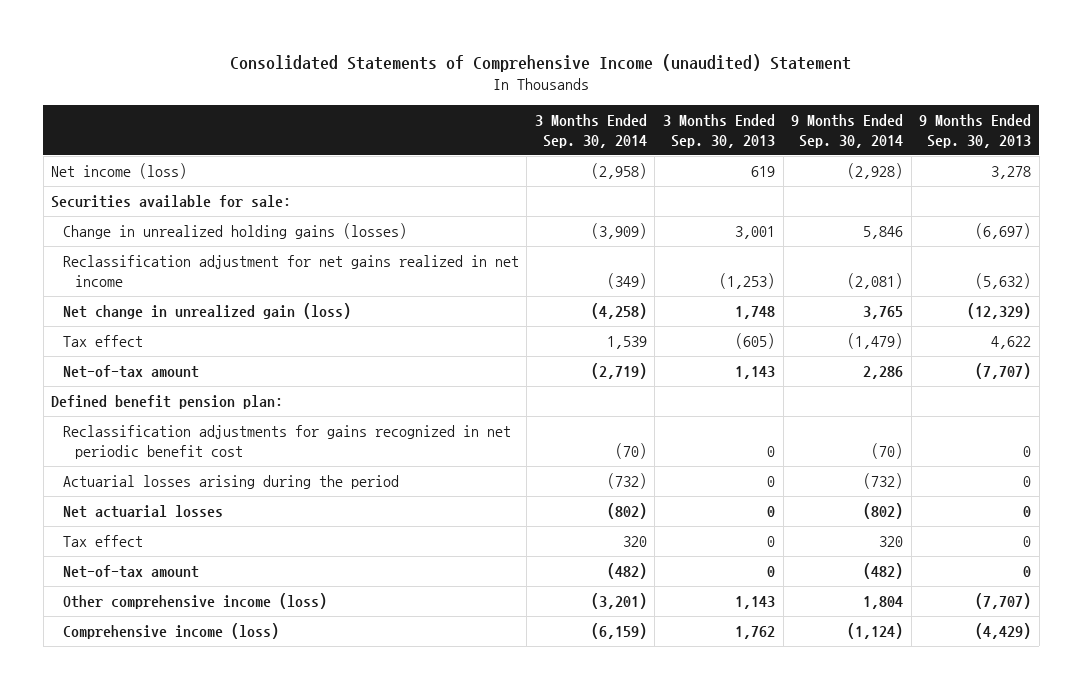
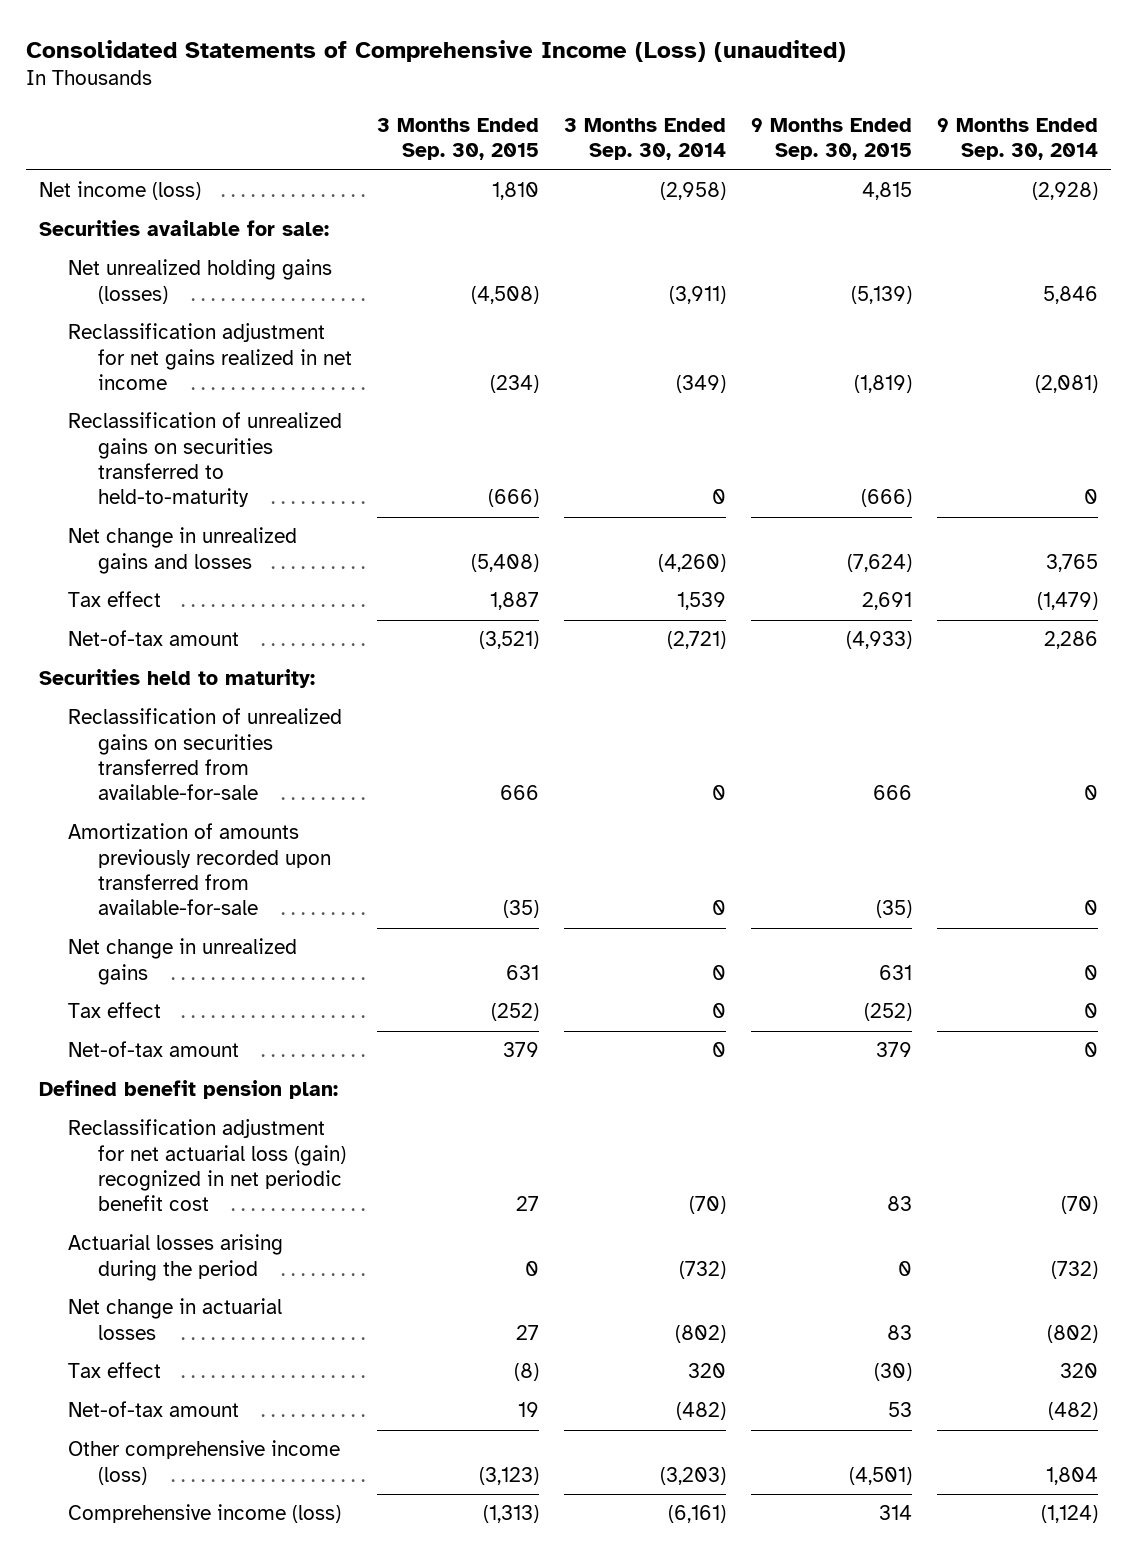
- Consolidated Statements of Comprehensive Income (unaudited) Statement
+ Consolidated Statements of Comprehensive Income (Loss) (unaudited)
- | 3 Months Ended Sep. 30, 2014 | 3 Months Ended Sep. 30, 2013 | 9 Months Ended Sep. 30, 2014 | 9 Months Ended Sep. 30, 2013
+ | 3 Months Ended Sep. 30, 2015 | 3 Months Ended Sep. 30, 2014 | 9 Months Ended Sep. 30, 2015 | 9 Months Ended Sep. 30, 2014
- Change in unrealized holding gains (losses) | (3,909) | 3,001 | 5,846 | (6,697)
+ Net unrealized holding gains (losses) | (4,508) | (3,911) | (5,139) | 5,846
- Net change in unrealized gain (loss) | (4,258) | 1,748 | 3,765 | (12,329)
+ Reclassification of unrealized gains on securities transferred to held-to-maturity | (666) | 0 | (666) | 0
+ Net change in unrealized gains and losses | (5,408) | (4,260) | (7,624) | 3,765
- Net-of-tax amount | (2,719) | 1,143 | 2,286 | (7,707)
+ Net-of-tax amount | (3,521) | (2,721) | (4,933) | 2,286
+ Securities held to maturity:
+ Reclassification of unrealized gains on securities transferred from available-for-sale | 666 | 0 | 666 | 0
+ Amortization of amounts previously recorded upon transferred from available-for-sale | (35) | 0 | (35) | 0
+ Net change in unrealized gains | 631 | 0 | 631 | 0
+ Tax effect | (252) | 0 | (252) | 0
+ Net-of-tax amount | 379 | 0 | 379 | 0
- Reclassification adjustments for gains recognized in net periodic benefit cost | (70) | 0 | (70) | 0
+ Reclassification adjustment for net actuarial loss (gain) recognized in net periodic benefit cost | 27 | (70) | 83 | (70)
- Net actuarial losses | (802) | 0 | (802) | 0
+ Net change in actuarial losses | 27 | (802) | 83 | (802)
- Other comprehensive income (loss) | (3,201) | 1,143 | 1,804 | (7,707)
- Comprehensive income (loss) | (6,159) | 1,762 | (1,124) | (4,429)
+ Other comprehensive income (loss) | (3,123) | (3,203) | (4,501) | 1,804
+ Comprehensive income (loss) | (1,313) | (6,161) | 314 | (1,124)

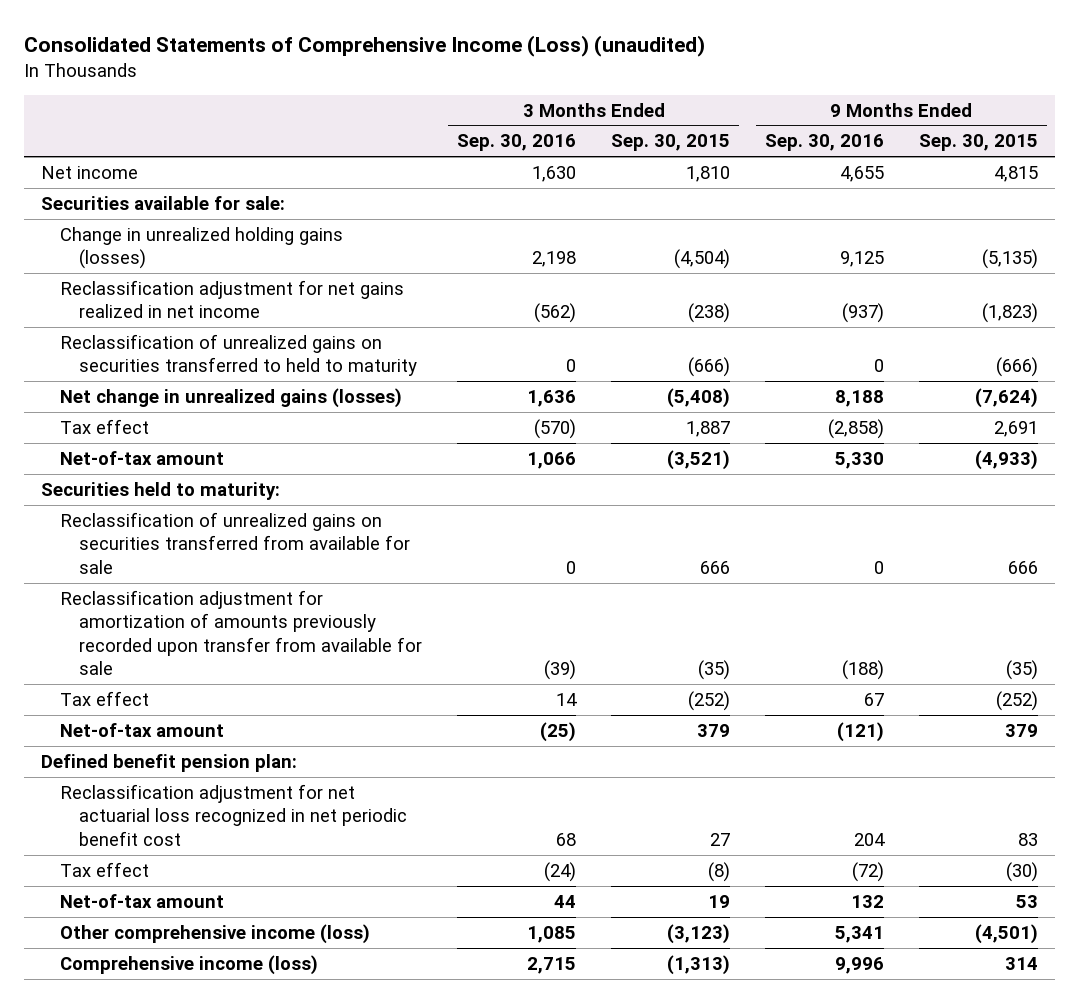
- | 3 Months Ended Sep. 30, 2015 | 3 Months Ended Sep. 30, 2014 | 9 Months Ended Sep. 30, 2015 | 9 Months Ended Sep. 30, 2014
+ | 3 Months Ended Sep. 30, 2016 | 3 Months Ended Sep. 30, 2015 | 9 Months Ended Sep. 30, 2016 | 9 Months Ended Sep. 30, 2015
- Net income (loss) | 1,810 | (2,958) | 4,815 | (2,928)
+ Net income | 1,630 | 1,810 | 4,655 | 4,815
- Net unrealized holding gains (losses) | (4,508) | (3,911) | (5,139) | 5,846
- Reclassification adjustment for net gains realized in net income | (234) | (349) | (1,819) | (2,081)
- Reclassification of unrealized gains on securities transferred to held-to-maturity | (666) | 0 | (666) | 0
- Net change in unrealized gains and losses | (5,408) | (4,260) | (7,624) | 3,765
+ Change in unrealized holding gains (losses) | 2,198 | (4,504) | 9,125 | (5,135)
+ Reclassification adjustment for net gains realized in net income | (562) | (238) | (937) | (1,823)
+ Reclassification of unrealized gains on securities transferred to held to maturity | 0 | (666) | 0 | (666)
+ Net change in unrealized gains (losses) | 1,636 | (5,408) | 8,188 | (7,624)
- Reclassification of unrealized gains on securities transferred from available-for-sale | 666 | 0 | 666 | 0
- Amortization of amounts previously recorded upon transferred from available-for-sale | (35) | 0 | (35) | 0
- Net change in unrealized gains | 631 | 0 | 631 | 0
+ Reclassification of unrealized gains on securities transferred from available for sale | 0 | 666 | 0 | 666
+ Reclassification adjustment for amortization of amounts previously recorded upon transfer from available for sale | (39) | (35) | (188) | (35)
- Reclassification adjustment for net actuarial loss (gain) recognized in net periodic benefit cost | 27 | (70) | 83 | (70)
- Actuarial losses arising during the period | 0 | (732) | 0 | (732)
- Net change in actuarial losses | 27 | (802) | 83 | (802)
+ Reclassification adjustment for net actuarial loss recognized in net periodic benefit cost | 68 | 27 | 204 | 83

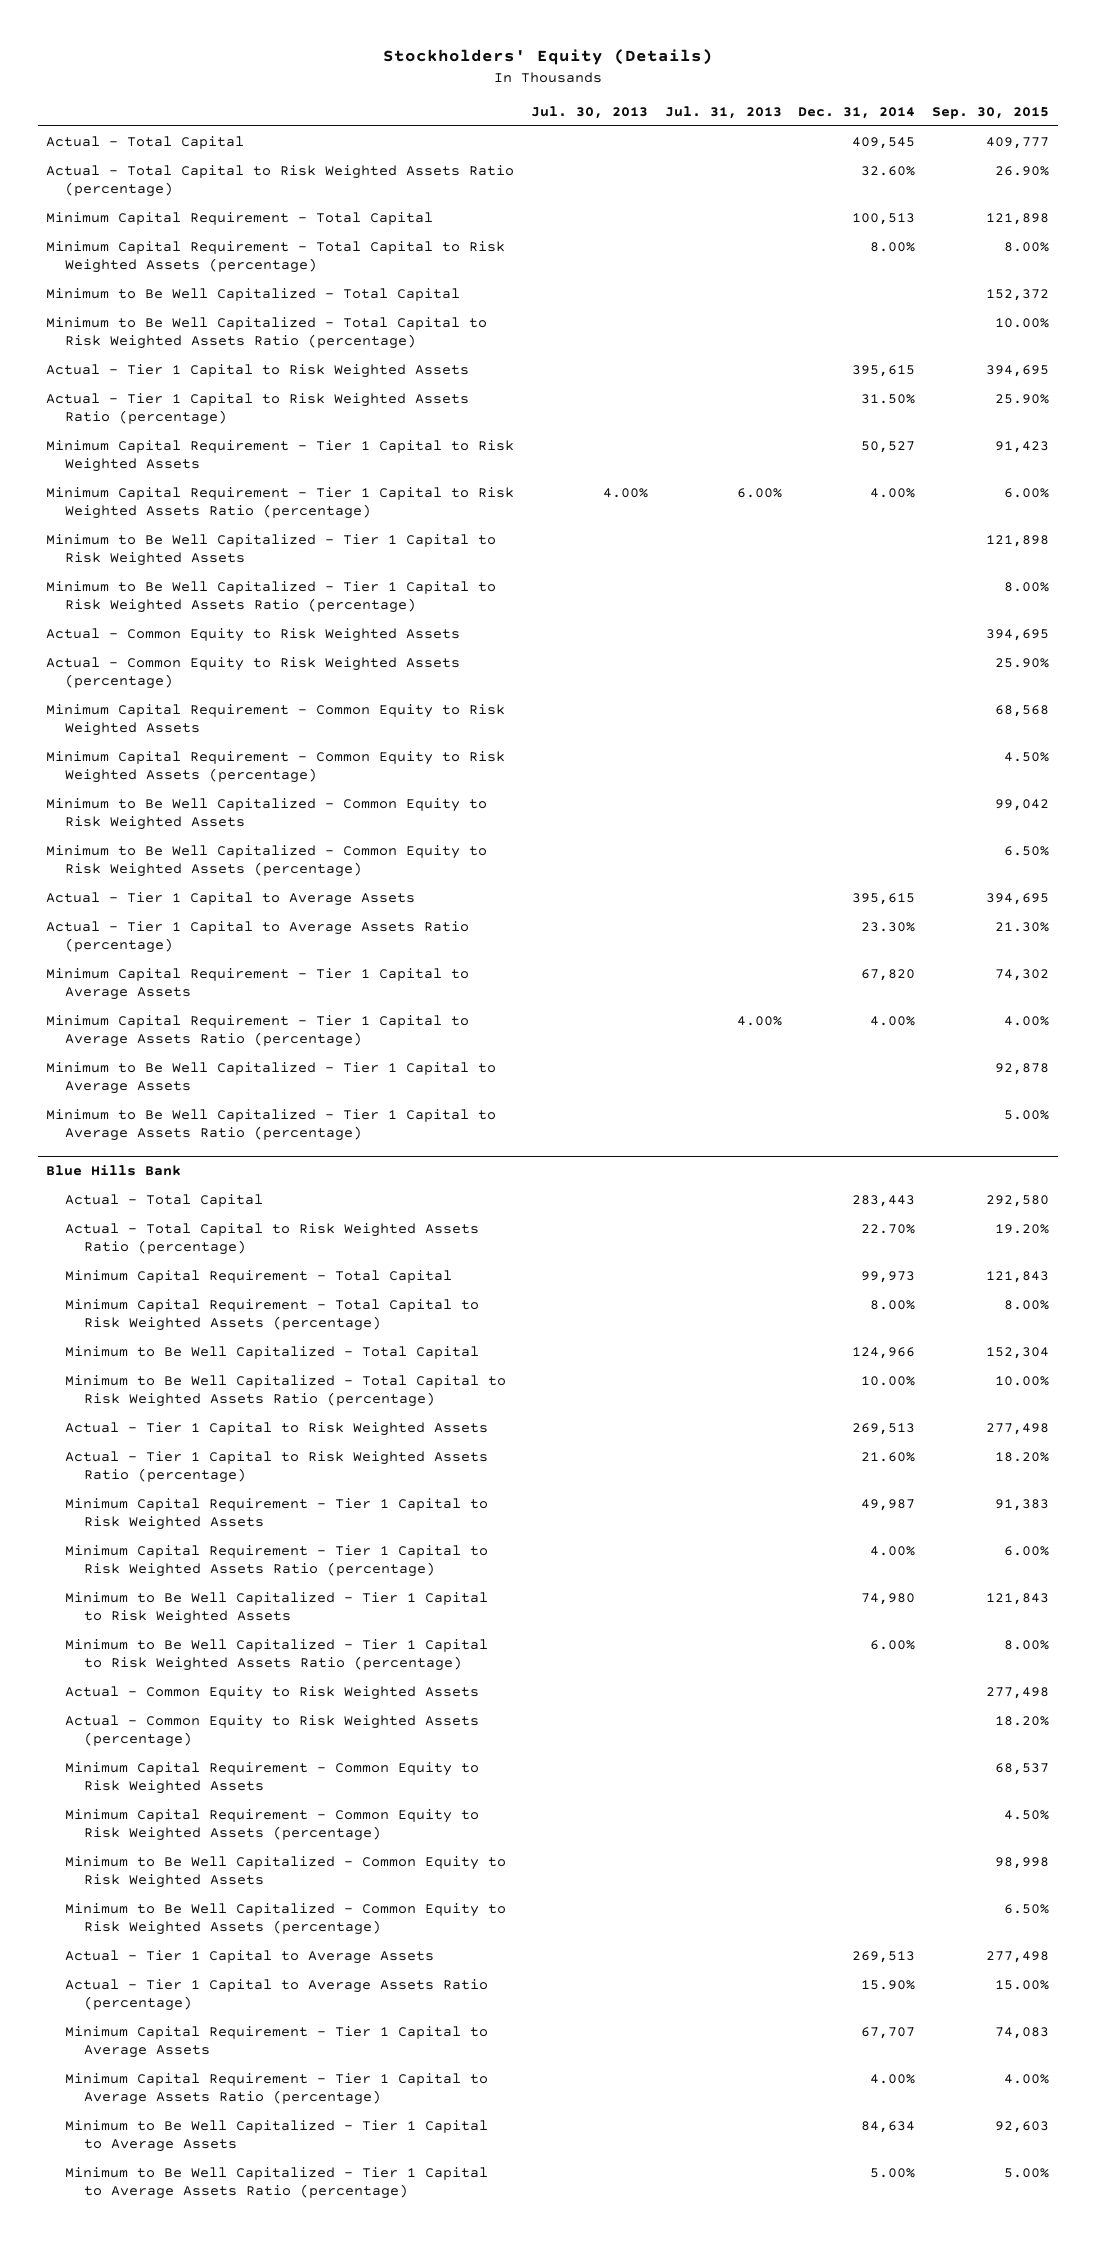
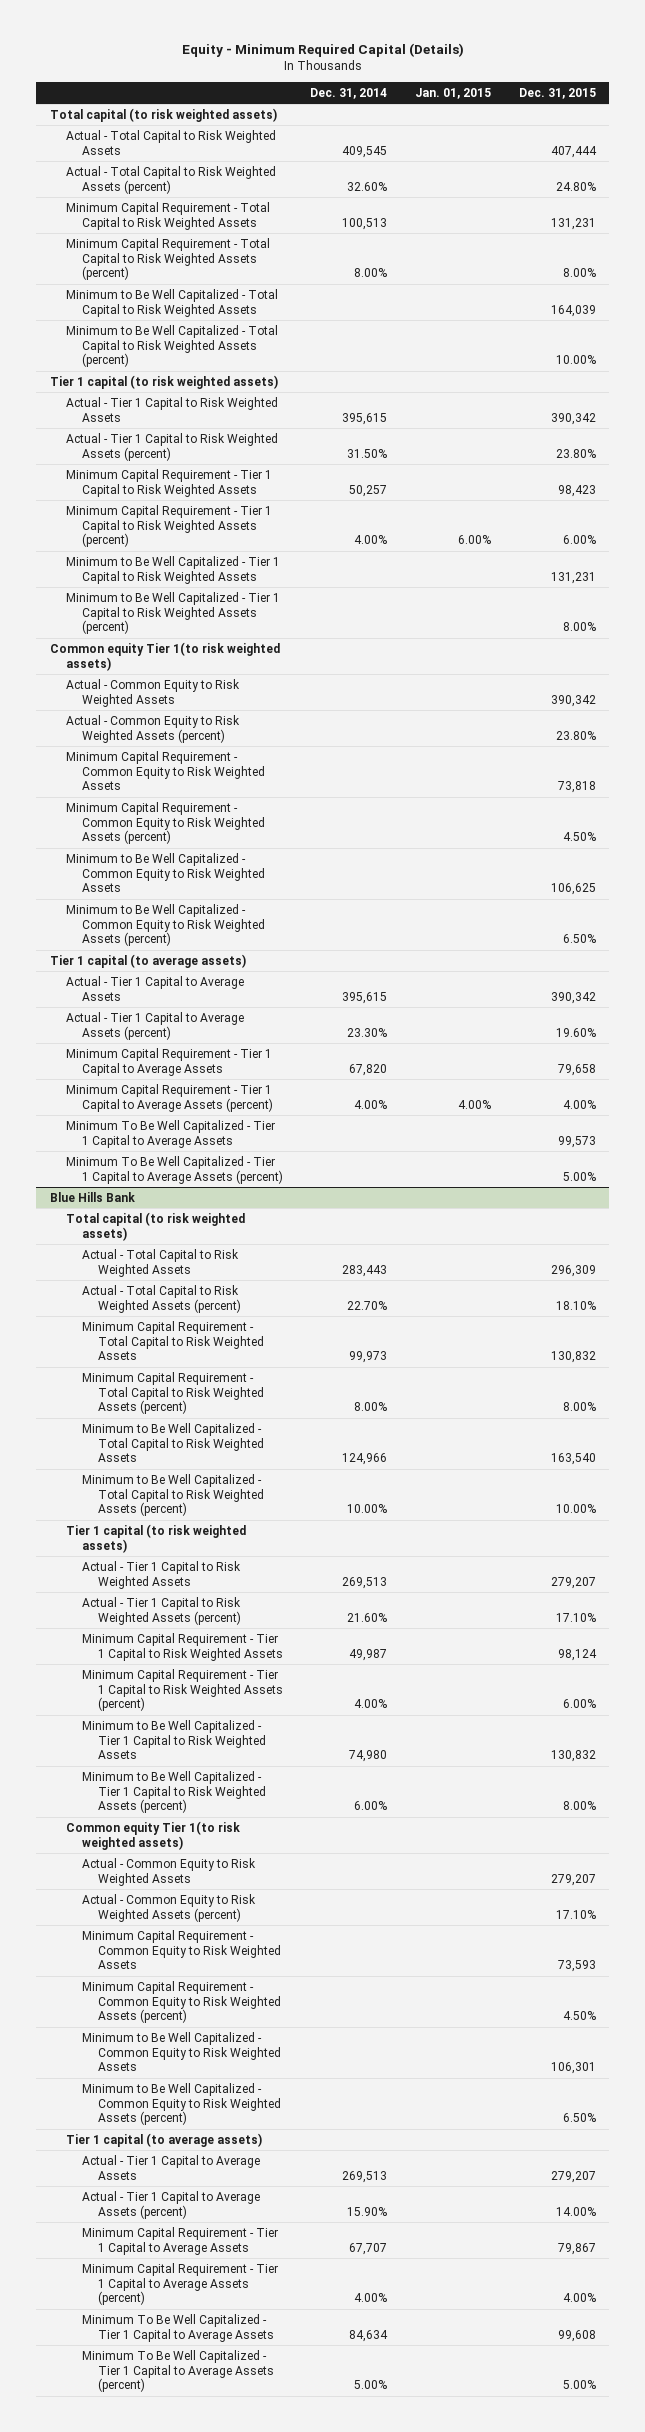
- Stockholders' Equity (Details)
+ Equity - Minimum Required Capital (Details)
- | Jul. 30, 2013 | Jul. 31, 2013 | Dec. 31, 2014 | Sep. 30, 2015
+ | Dec. 31, 2014 | Jan. 01, 2015 | Dec. 31, 2015
- Actual - Total Capital | | | 409,545 | 409,777
- Actual - Total Capital to Risk Weighted Assets Ratio (percentage) | | | 32.60% | 26.90%
- Minimum Capital Requirement - Total Capital | | | 100,513 | 121,898
- Minimum Capital Requirement - Total Capital to Risk Weighted Assets (percentage) | | | 8.00% | 8.00%
- Minimum to Be Well Capitalized - Total Capital | | | | 152,372
- Minimum to Be Well Capitalized - Total Capital to Risk Weighted Assets Ratio (percentage) | | | | 10.00%
+ Total capital (to risk weighted assets)
+ Actual - Total Capital to Risk Weighted Assets | 409,545 | | 407,444
+ Actual - Total Capital to Risk Weighted Assets (percent) | 32.60% | | 24.80%
+ Minimum Capital Requirement - Total Capital to Risk Weighted Assets | 100,513 | | 131,231
+ Minimum Capital Requirement - Total Capital to Risk Weighted Assets (percent) | 8.00% | | 8.00%
+ Minimum to Be Well Capitalized - Total Capital to Risk Weighted Assets | | | 164,039
+ Minimum to Be Well Capitalized - Total Capital to Risk Weighted Assets (percent) | | | 10.00%
+ Tier 1 capital (to risk weighted assets)
- Actual - Tier 1 Capital to Risk Weighted Assets Ratio (percentage) | | | 31.50% | 25.90%
- Minimum Capital Requirement - Tier 1 Capital to Risk Weighted Assets | | | 50,527 | 91,423
- Minimum Capital Requirement - Tier 1 Capital to Risk Weighted Assets Ratio (percentage) | 4.00% | 6.00% | 4.00% | 6.00%
+ Actual - Tier 1 Capital to Risk Weighted Assets (percent) | 31.50% | | 23.80%
+ Minimum Capital Requirement - Tier 1 Capital to Risk Weighted Assets | 50,257 | | 98,423
+ Minimum Capital Requirement - Tier 1 Capital to Risk Weighted Assets (percent) | 4.00% | 6.00% | 6.00%
- Minimum to Be Well Capitalized - Tier 1 Capital to Risk Weighted Assets Ratio (percentage) | | | | 8.00%
+ Minimum to Be Well Capitalized - Tier 1 Capital to Risk Weighted Assets (percent) | | | 8.00%
+ Common equity Tier 1(to risk weighted assets)
- Actual - Common Equity to Risk Weighted Assets (percentage) | | | | 25.90%
+ Actual - Common Equity to Risk Weighted Assets (percent) | | | 23.80%
- Minimum Capital Requirement - Common Equity to Risk Weighted Assets (percentage) | | | | 4.50%
+ Minimum Capital Requirement - Common Equity to Risk Weighted Assets (percent) | | | 4.50%
- Minimum to Be Well Capitalized - Common Equity to Risk Weighted Assets (percentage) | | | | 6.50%
+ Minimum to Be Well Capitalized - Common Equity to Risk Weighted Assets (percent) | | | 6.50%
+ Tier 1 capital (to average assets)
- Actual - Tier 1 Capital to Average Assets Ratio (percentage) | | | 23.30% | 21.30%
+ Actual - Tier 1 Capital to Average Assets (percent) | 23.30% | | 19.60%
- Minimum Capital Requirement - Tier 1 Capital to Average Assets Ratio (percentage) | | 4.00% | 4.00% | 4.00%
- Minimum to Be Well Capitalized - Tier 1 Capital to Average Assets | | | | 92,878
- Minimum to Be Well Capitalized - Tier 1 Capital to Average Assets Ratio (percentage) | | | | 5.00%
+ Minimum Capital Requirement - Tier 1 Capital to Average Assets (percent) | 4.00% | 4.00% | 4.00%
+ Minimum To Be Well Capitalized - Tier 1 Capital to Average Assets | | | 99,573
+ Minimum To Be Well Capitalized - Tier 1 Capital to Average Assets (percent) | | | 5.00%
@ Blue Hills Bank
- Actual - Total Capital | | | 283,443 | 292,580
- Actual - Total Capital to Risk Weighted Assets Ratio (percentage) | | | 22.70% | 19.20%
- Minimum Capital Requirement - Total Capital | | | 99,973 | 121,843
- Minimum Capital Requirement - Total Capital to Risk Weighted Assets (percentage) | | | 8.00% | 8.00%
- Minimum to Be Well Capitalized - Total Capital | | | 124,966 | 152,304
- Minimum to Be Well Capitalized - Total Capital to Risk Weighted Assets Ratio (percentage) | | | 10.00% | 10.00%
+ Total capital (to risk weighted assets)
+ Actual - Total Capital to Risk Weighted Assets | 283,443 | | 296,309
+ Actual - Total Capital to Risk Weighted Assets (percent) | 22.70% | | 18.10%
+ Minimum Capital Requirement - Total Capital to Risk Weighted Assets | 99,973 | | 130,832
+ Minimum Capital Requirement - Total Capital to Risk Weighted Assets (percent) | 8.00% | | 8.00%
+ Minimum to Be Well Capitalized - Total Capital to Risk Weighted Assets | 124,966 | | 163,540
+ Minimum to Be Well Capitalized - Total Capital to Risk Weighted Assets (percent) | 10.00% | | 10.00%
+ Tier 1 capital (to risk weighted assets)
- Actual - Tier 1 Capital to Risk Weighted Assets Ratio (percentage) | | | 21.60% | 18.20%
+ Actual - Tier 1 Capital to Risk Weighted Assets (percent) | 21.60% | | 17.10%
- Minimum Capital Requirement - Tier 1 Capital to Risk Weighted Assets Ratio (percentage) | | | 4.00% | 6.00%
+ Minimum Capital Requirement - Tier 1 Capital to Risk Weighted Assets (percent) | 4.00% | | 6.00%
- Minimum to Be Well Capitalized - Tier 1 Capital to Risk Weighted Assets Ratio (percentage) | | | 6.00% | 8.00%
+ Minimum to Be Well Capitalized - Tier 1 Capital to Risk Weighted Assets (percent) | 6.00% | | 8.00%
+ Common equity Tier 1(to risk weighted assets)
- Actual - Common Equity to Risk Weighted Assets (percentage) | | | | 18.20%
+ Actual - Common Equity to Risk Weighted Assets (percent) | | | 17.10%
- Minimum Capital Requirement - Common Equity to Risk Weighted Assets (percentage) | | | | 4.50%
+ Minimum Capital Requirement - Common Equity to Risk Weighted Assets (percent) | | | 4.50%
- Minimum to Be Well Capitalized - Common Equity to Risk Weighted Assets (percentage) | | | | 6.50%
+ Minimum to Be Well Capitalized - Common Equity to Risk Weighted Assets (percent) | | | 6.50%
+ Tier 1 capital (to average assets)
- Actual - Tier 1 Capital to Average Assets Ratio (percentage) | | | 15.90% | 15.00%
+ Actual - Tier 1 Capital to Average Assets (percent) | 15.90% | | 14.00%
- Minimum Capital Requirement - Tier 1 Capital to Average Assets Ratio (percentage) | | | 4.00% | 4.00%
- Minimum to Be Well Capitalized - Tier 1 Capital to Average Assets | | | 84,634 | 92,603
- Minimum to Be Well Capitalized - Tier 1 Capital to Average Assets Ratio (percentage) | | | 5.00% | 5.00%
+ Minimum Capital Requirement - Tier 1 Capital to Average Assets (percent) | 4.00% | | 4.00%
+ Minimum To Be Well Capitalized - Tier 1 Capital to Average Assets | 84,634 | | 99,608
+ Minimum To Be Well Capitalized - Tier 1 Capital to Average Assets (percent) | 5.00% | | 5.00%

